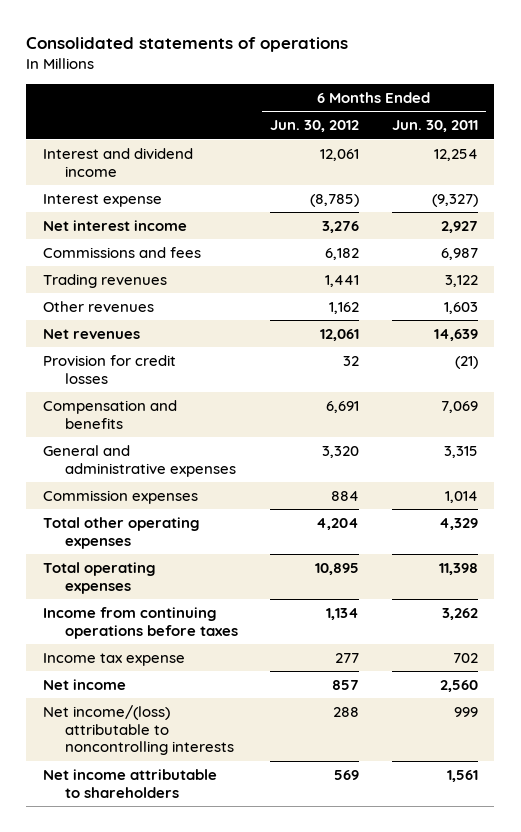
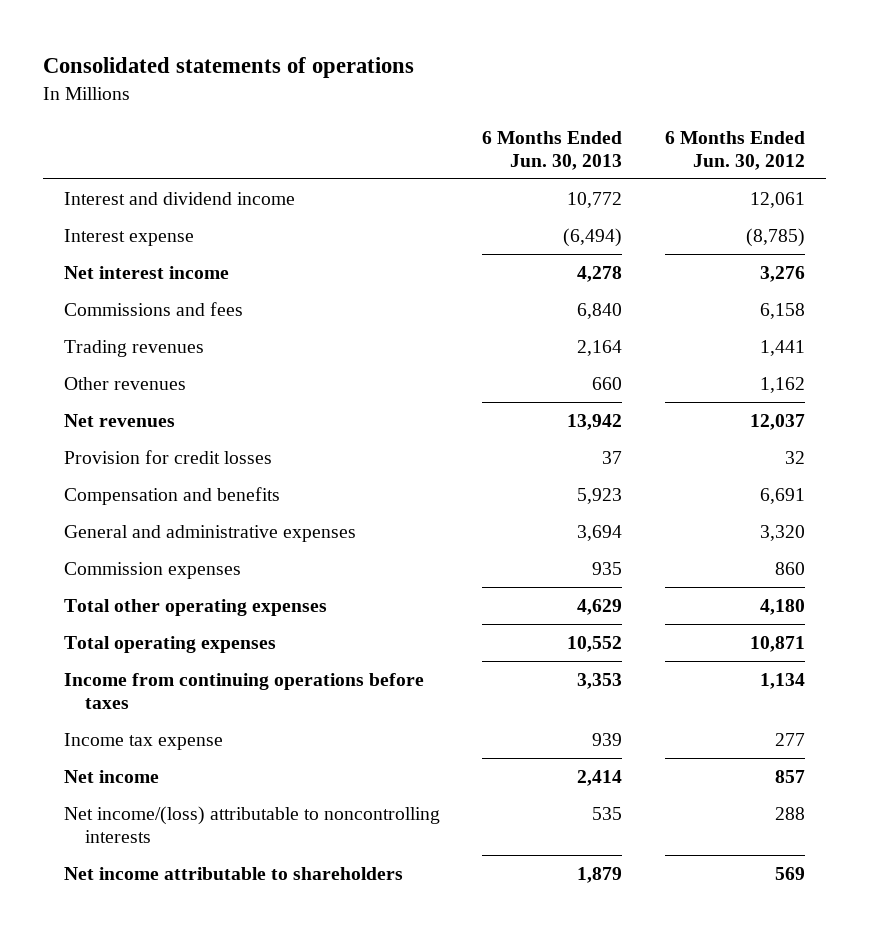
- | 6 Months Ended Jun. 30, 2012 | 6 Months Ended Jun. 30, 2011
+ | 6 Months Ended Jun. 30, 2013 | 6 Months Ended Jun. 30, 2012
- Commissions and fees | 6,182 | 6,987
+ Commissions and fees | 6,840 | 6,158
- Net revenues | 12,061 | 14,639
+ Net revenues | 13,942 | 12,037
- Commission expenses | 884 | 1,014
- Total other operating expenses | 4,204 | 4,329
- Total operating expenses | 10,895 | 11,398
+ Commission expenses | 935 | 860
+ Total other operating expenses | 4,629 | 4,180
+ Total operating expenses | 10,552 | 10,871

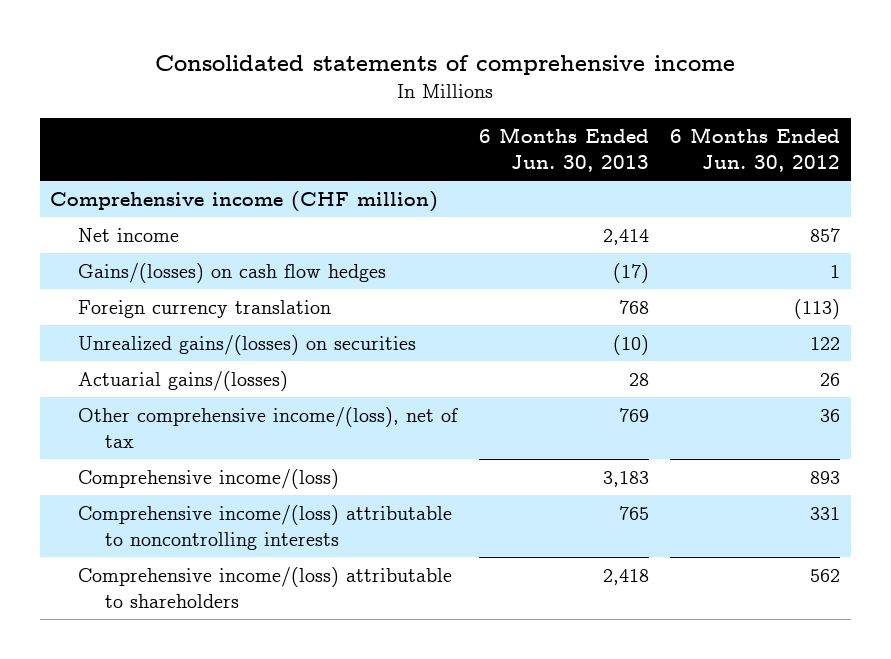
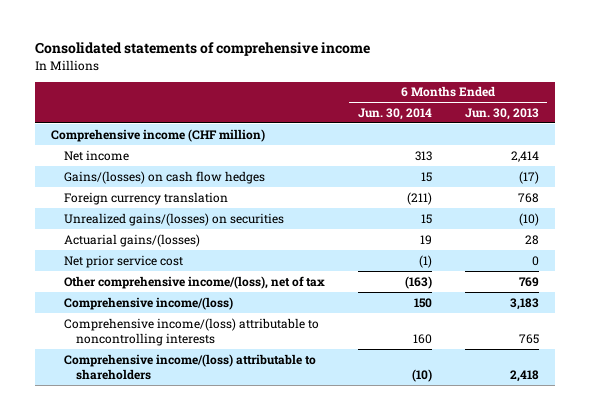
- | 6 Months Ended Jun. 30, 2013 | 6 Months Ended Jun. 30, 2012
+ | 6 Months Ended Jun. 30, 2014 | 6 Months Ended Jun. 30, 2013
+ Net prior service cost | (1) | 0

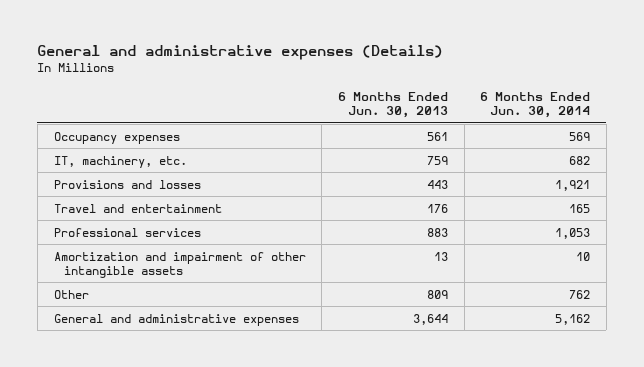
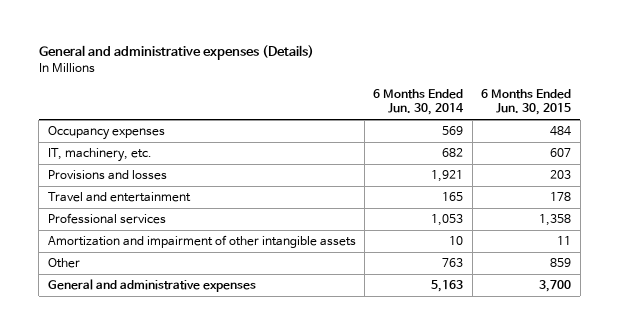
- | 6 Months Ended Jun. 30, 2013 | 6 Months Ended Jun. 30, 2014
+ | 6 Months Ended Jun. 30, 2014 | 6 Months Ended Jun. 30, 2015
- Other | 809 | 762
- General and administrative expenses | 3,644 | 5,162
+ Other | 763 | 859
+ General and administrative expenses | 5,163 | 3,700

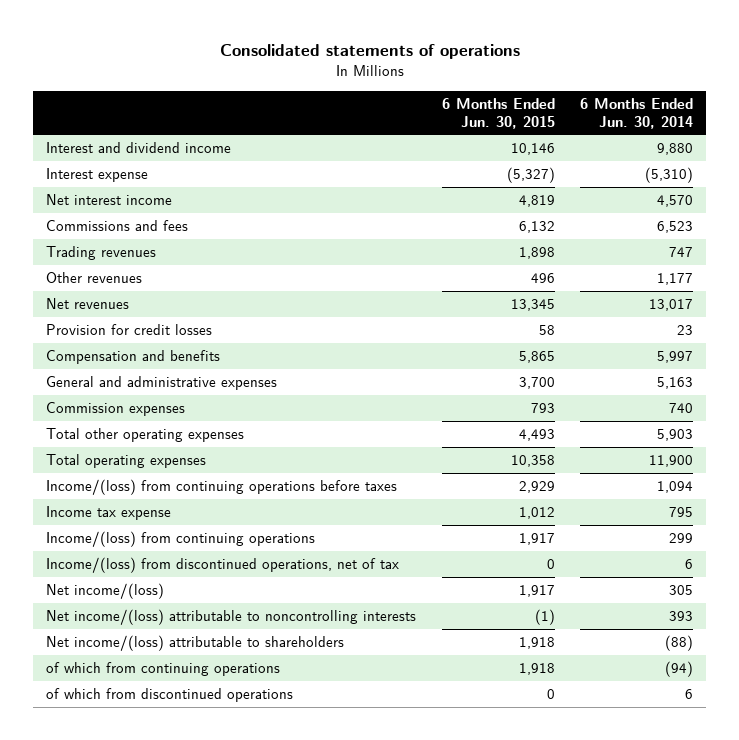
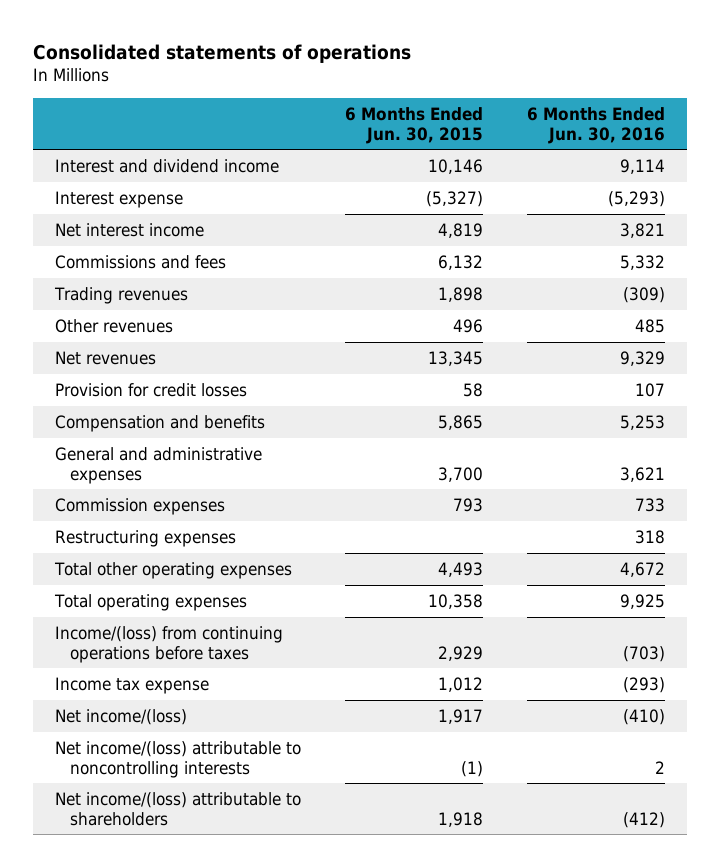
- | 6 Months Ended Jun. 30, 2015 | 6 Months Ended Jun. 30, 2014
+ | 6 Months Ended Jun. 30, 2015 | 6 Months Ended Jun. 30, 2016
+ Restructuring expenses | | 318
- Income/(loss) from continuing operations | 1,917 | 299
- Income/(loss) from discontinued operations, net of tax | 0 | 6
- of which from continuing operations | 1,918 | (94)
- of which from discontinued operations | 0 | 6

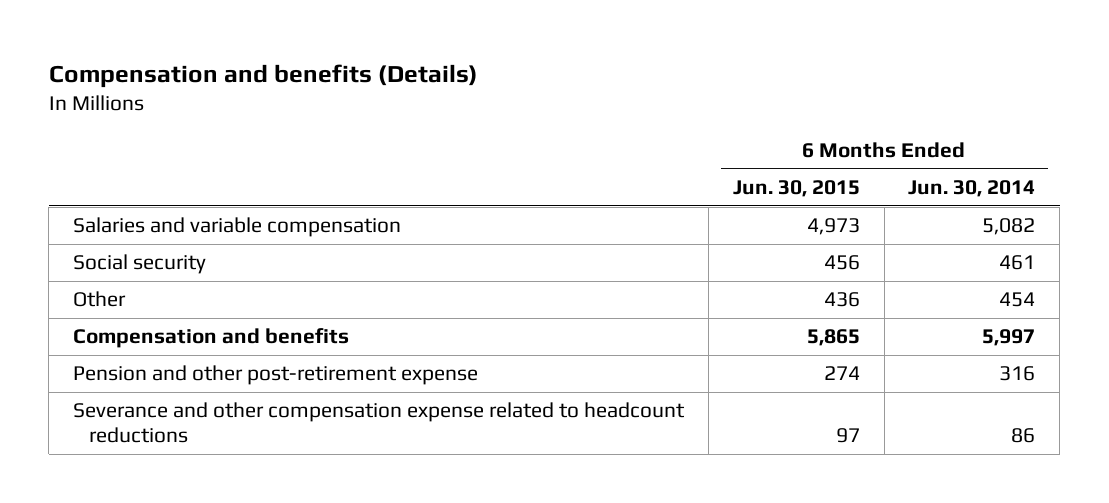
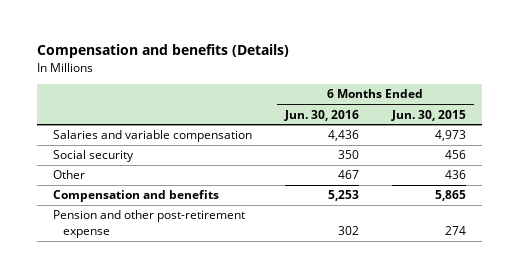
- | 6 Months Ended Jun. 30, 2015 | 6 Months Ended Jun. 30, 2014
+ | 6 Months Ended Jun. 30, 2016 | 6 Months Ended Jun. 30, 2015
- Severance and other compensation expense related to headcount reductions | 97 | 86

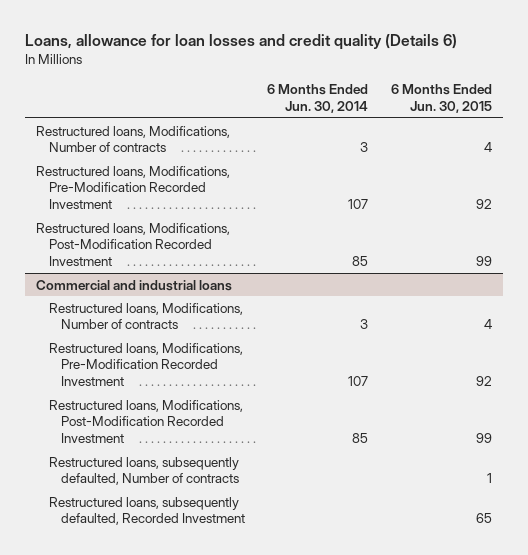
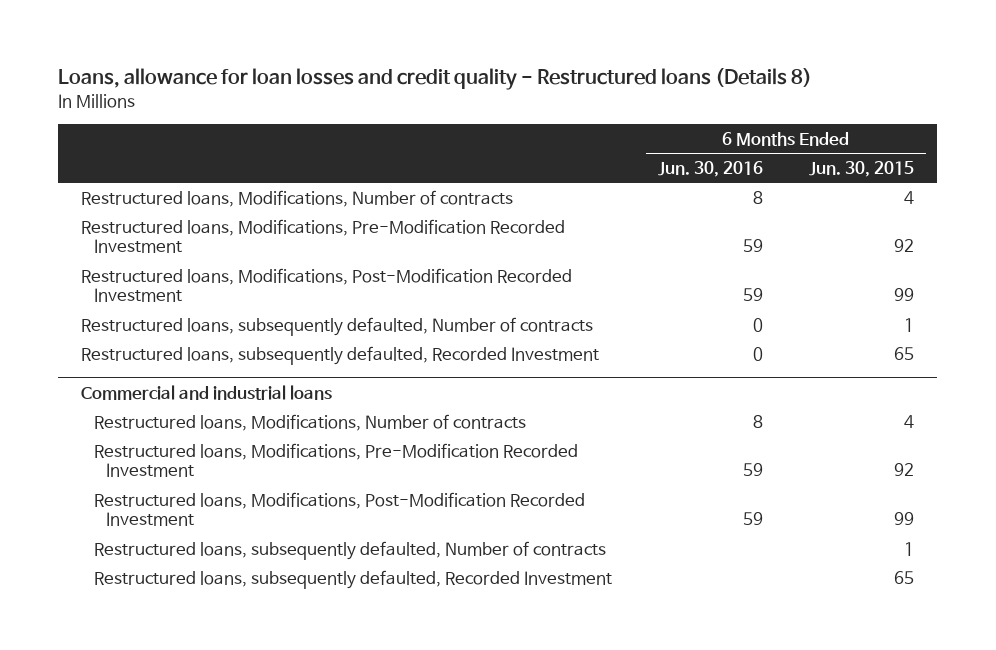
- Loans, allowance for loan losses and credit quality (Details 6)
+ Loans, allowance for loan losses and credit quality - Restructured loans (Details 8)
- | 6 Months Ended Jun. 30, 2014 | 6 Months Ended Jun. 30, 2015
+ | 6 Months Ended Jun. 30, 2016 | 6 Months Ended Jun. 30, 2015
+ Restructured loans, subsequently defaulted, Number of contracts | 0 | 1
+ Restructured loans, subsequently defaulted, Recorded Investment | 0 | 65

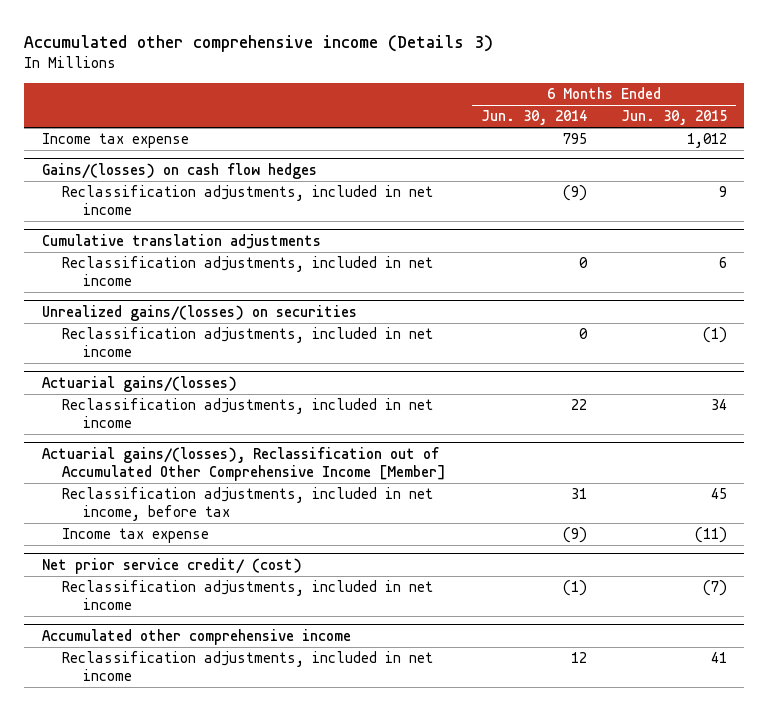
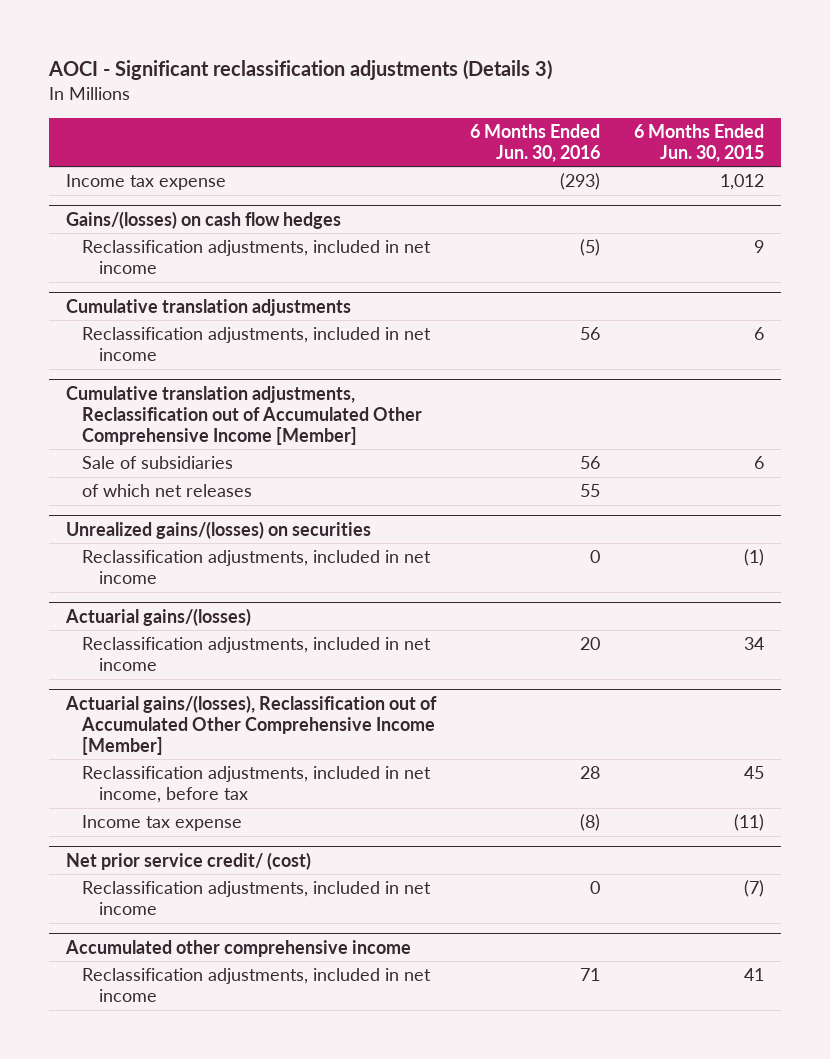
- Accumulated other comprehensive income (Details 3)
+ AOCI - Significant reclassification adjustments (Details 3)
- | 6 Months Ended Jun. 30, 2014 | 6 Months Ended Jun. 30, 2015
+ | 6 Months Ended Jun. 30, 2016 | 6 Months Ended Jun. 30, 2015
+ Cumulative translation adjustments, Reclassification out of Accumulated Other Comprehensive Income [Member]
+ Sale of subsidiaries | 56 | 6
+ of which net releases | 55 |

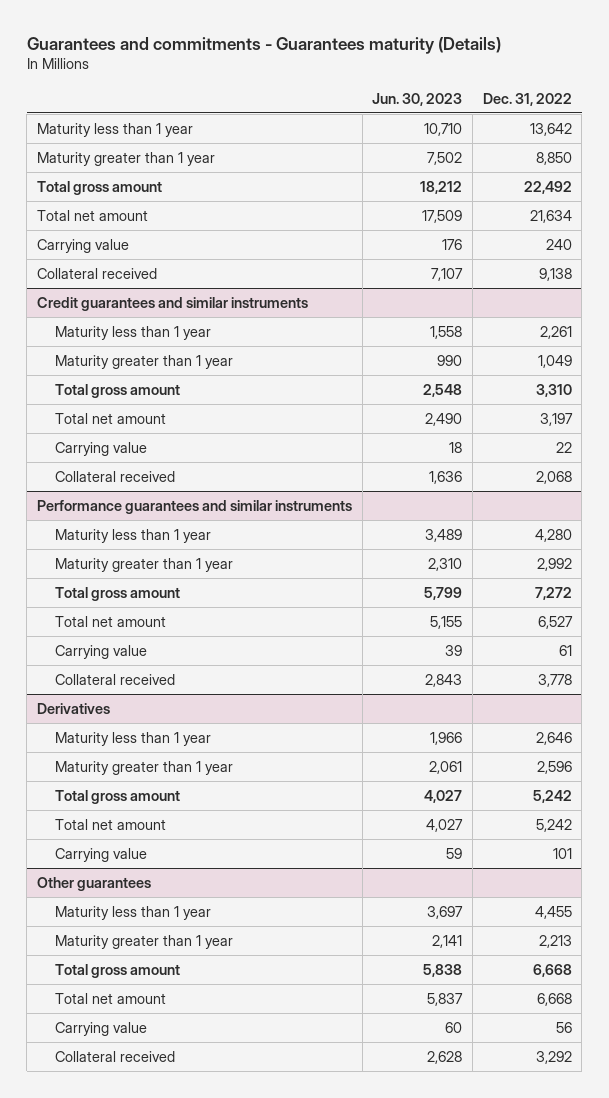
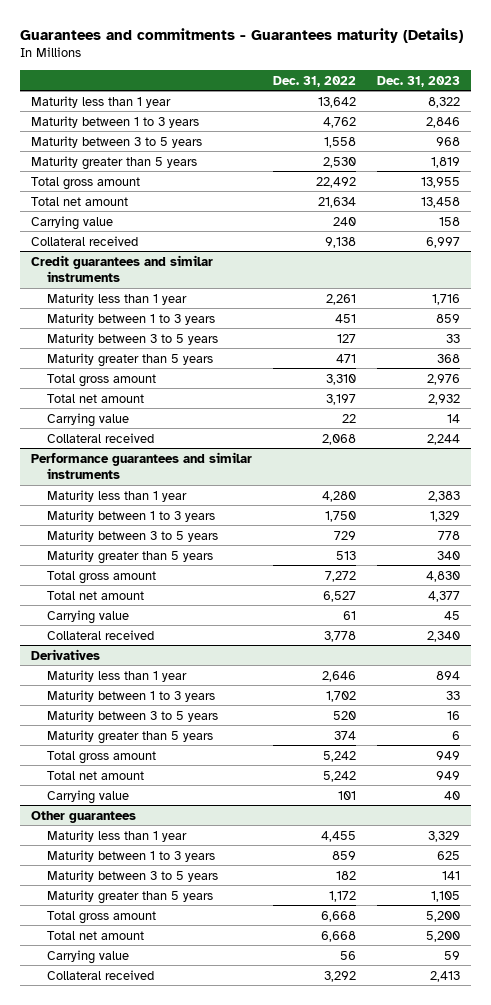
- | Jun. 30, 2023 | Dec. 31, 2022
+ | Dec. 31, 2022 | Dec. 31, 2023
- Maturity greater than 1 year | 7,502 | 8,850
+ Maturity between 1 to 3 years | 4,762 | 2,846
+ Maturity between 3 to 5 years | 1,558 | 968
+ Maturity greater than 5 years | 2,530 | 1,819
@ Credit guarantees and similar instruments
- Maturity greater than 1 year | 990 | 1,049
+ Maturity between 1 to 3 years | 451 | 859
+ Maturity between 3 to 5 years | 127 | 33
+ Maturity greater than 5 years | 471 | 368
@ Performance guarantees and similar instruments
- Maturity greater than 1 year | 2,310 | 2,992
+ Maturity between 1 to 3 years | 1,750 | 1,329
+ Maturity between 3 to 5 years | 729 | 778
+ Maturity greater than 5 years | 513 | 340
@ Derivatives
- Maturity greater than 1 year | 2,061 | 2,596
+ Maturity between 1 to 3 years | 1,702 | 33
+ Maturity between 3 to 5 years | 520 | 16
+ Maturity greater than 5 years | 374 | 6
@ Other guarantees
- Maturity greater than 1 year | 2,141 | 2,213
+ Maturity between 1 to 3 years | 859 | 625
+ Maturity between 3 to 5 years | 182 | 141
+ Maturity greater than 5 years | 1,172 | 1,105

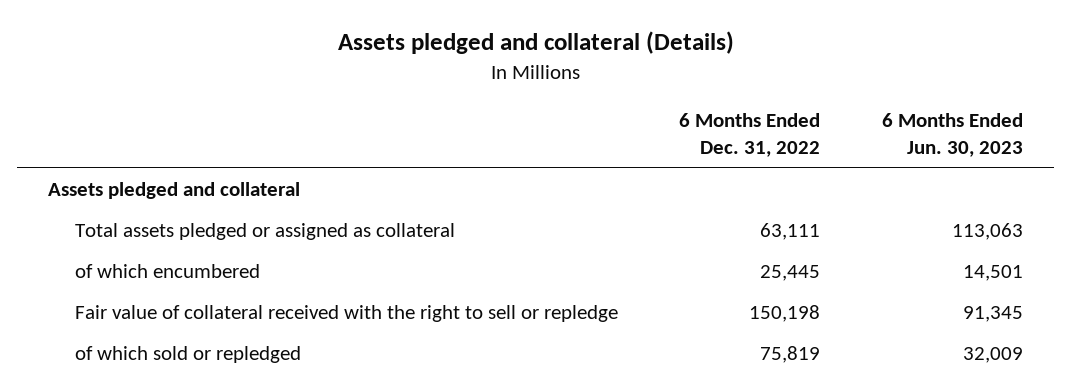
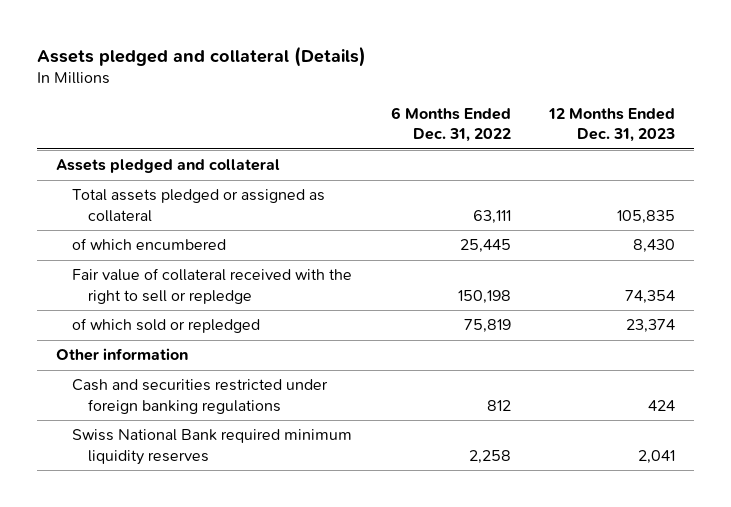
- | 6 Months Ended Dec. 31, 2022 | 6 Months Ended Jun. 30, 2023
+ | 6 Months Ended Dec. 31, 2022 | 12 Months Ended Dec. 31, 2023
+ Other information
+ Cash and securities restricted under foreign banking regulations | 812 | 424
+ Swiss National Bank required minimum liquidity reserves | 2,258 | 2,041

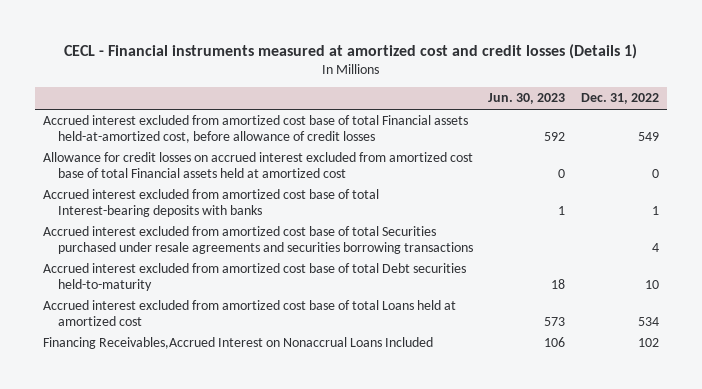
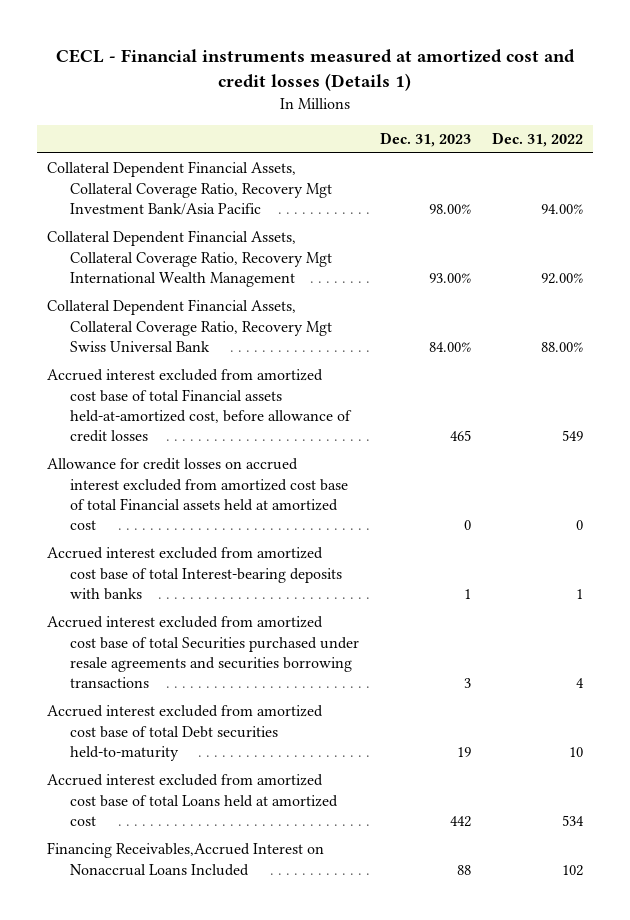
- | Jun. 30, 2023 | Dec. 31, 2022
+ | Dec. 31, 2023 | Dec. 31, 2022
+ Collateral Dependent Financial Assets, Collateral Coverage Ratio, Recovery Mgt Investment Bank/Asia Pacific | 98.00% | 94.00%
+ Collateral Dependent Financial Assets, Collateral Coverage Ratio, Recovery Mgt International Wealth Management | 93.00% | 92.00%
+ Collateral Dependent Financial Assets, Collateral Coverage Ratio, Recovery Mgt Swiss Universal Bank | 84.00% | 88.00%

